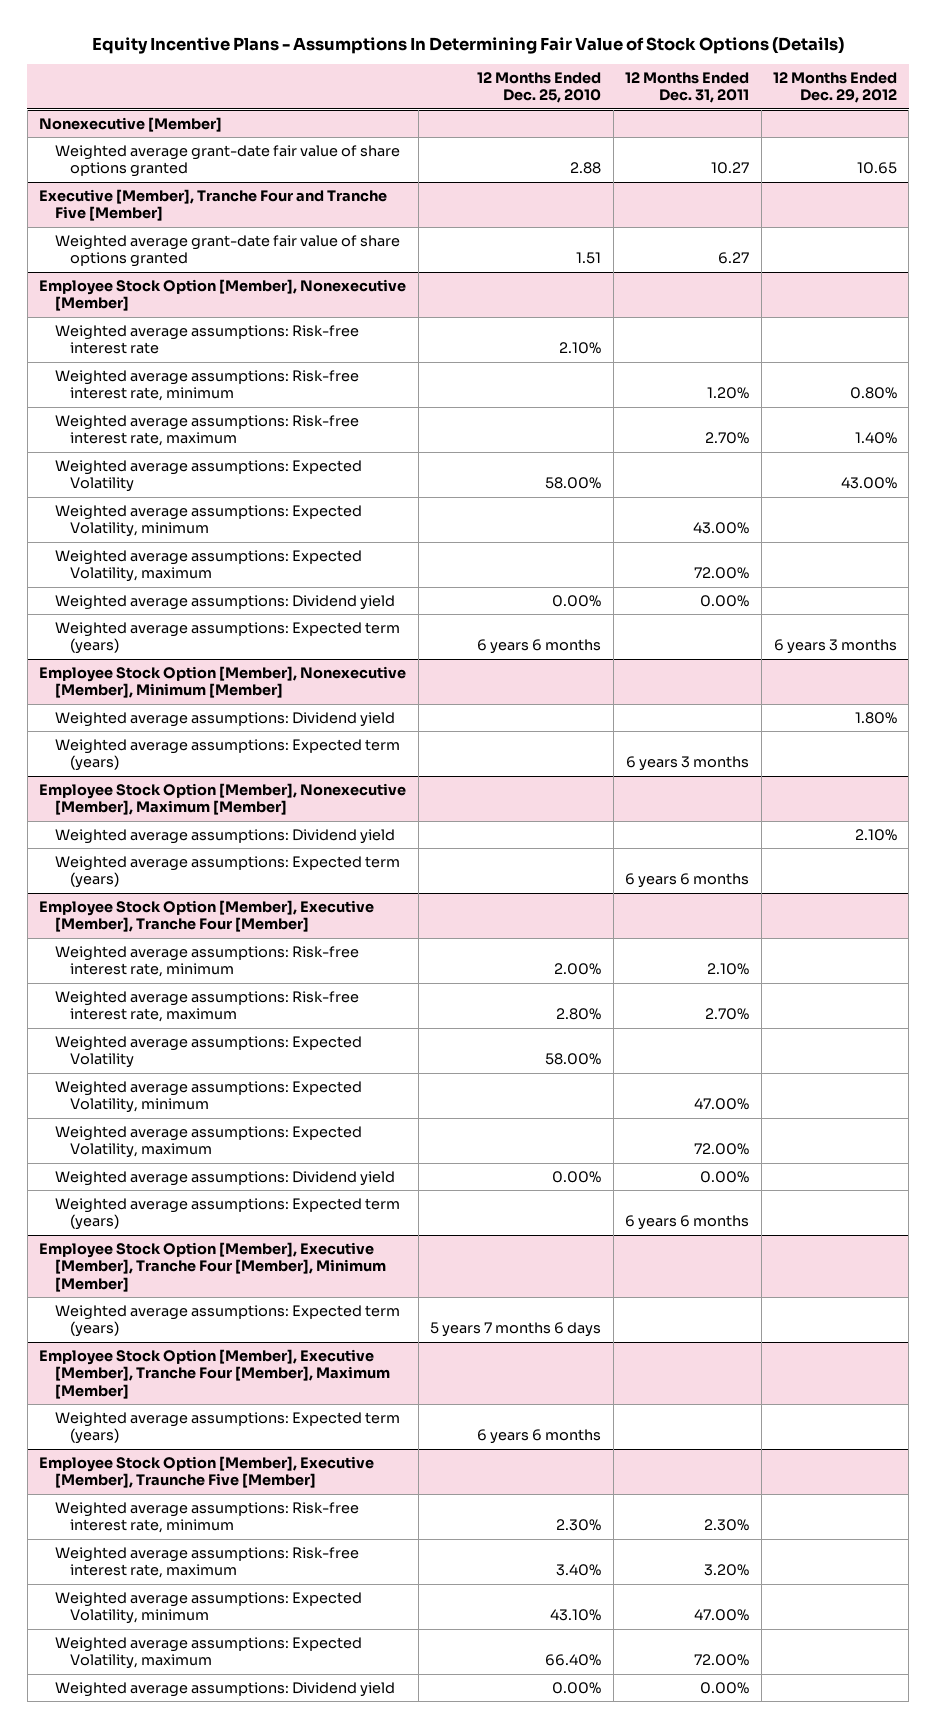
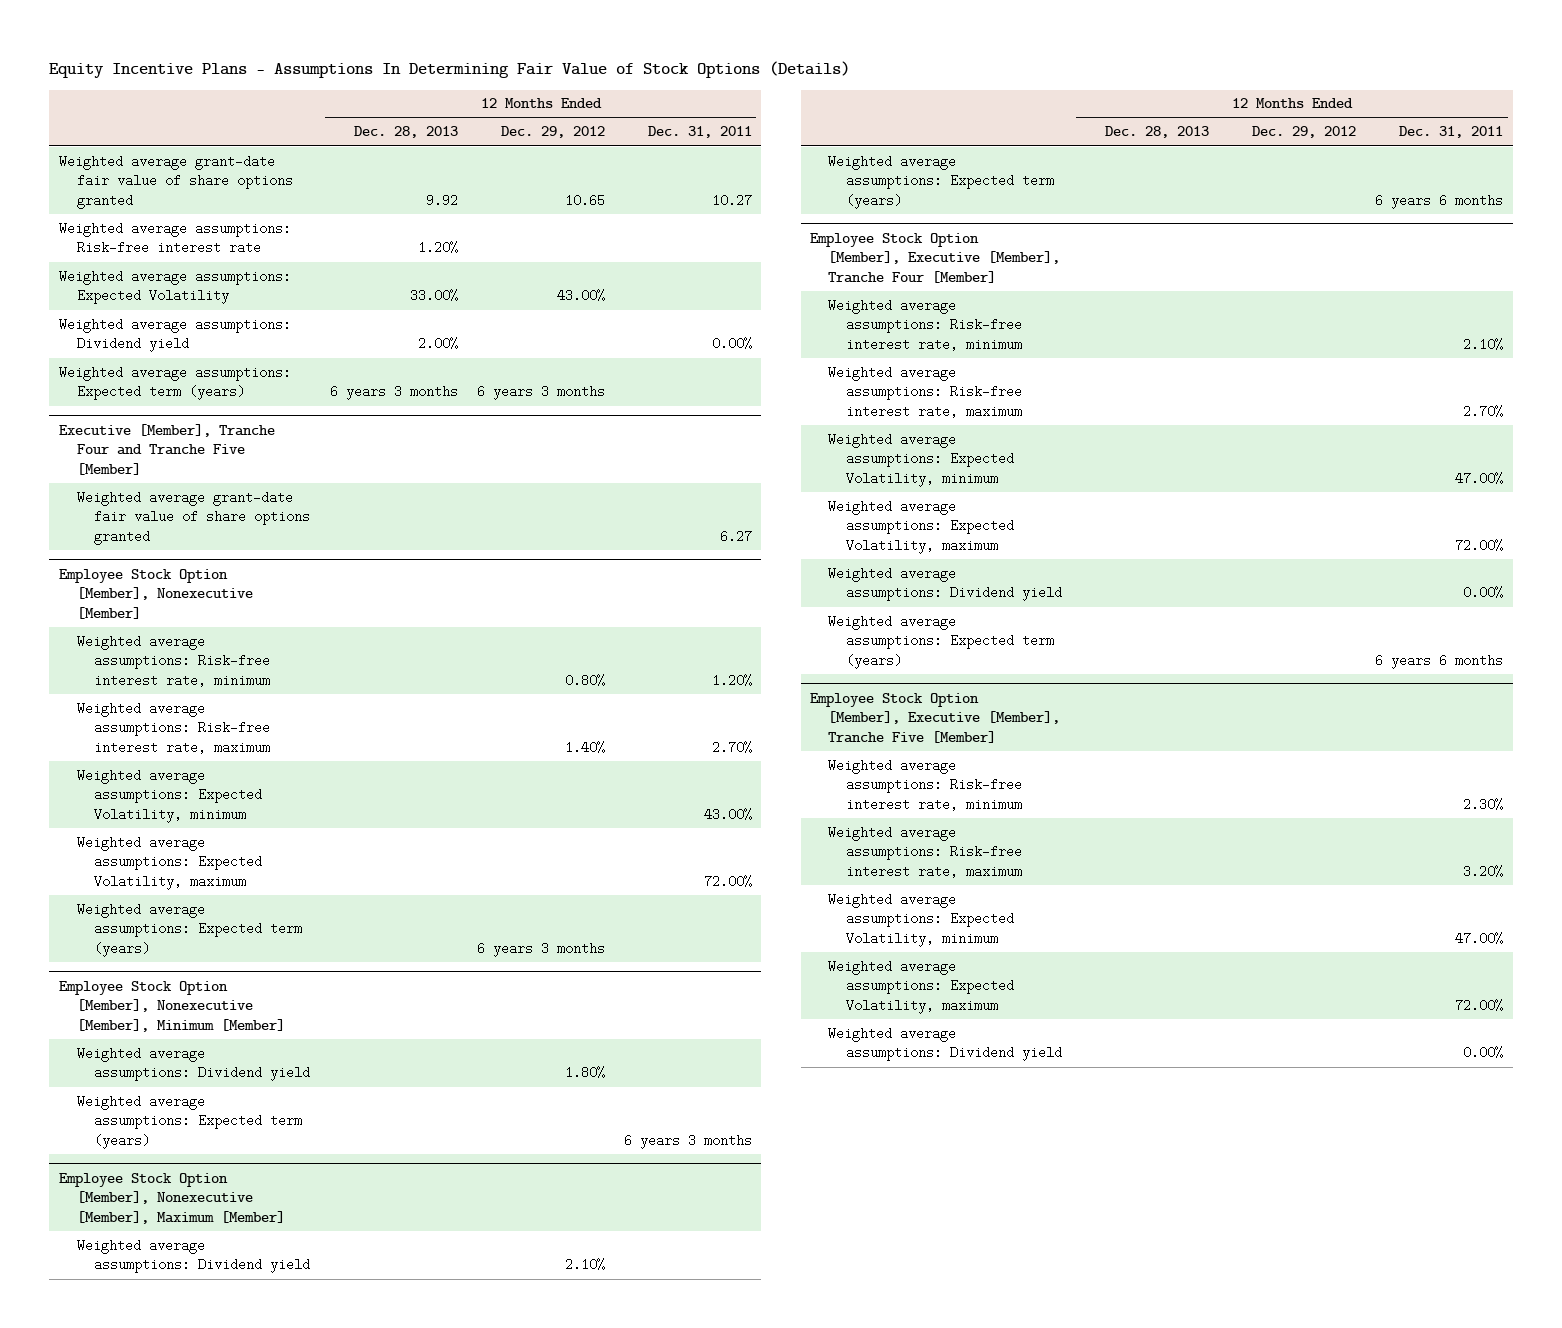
- | 12 Months Ended Dec. 25, 2010 | 12 Months Ended Dec. 31, 2011 | 12 Months Ended Dec. 29, 2012
+ | 12 Months Ended Dec. 28, 2013 | 12 Months Ended Dec. 29, 2012 | 12 Months Ended Dec. 31, 2011
- Nonexecutive [Member]
+ Weighted average assumptions: Risk-free interest rate | 1.20% | |
+ Weighted average assumptions: Expected Volatility | 33.00% | 43.00% |
+ Weighted average assumptions: Dividend yield | 2.00% | | 0.00%
+ Weighted average assumptions: Expected term (years) | 6 years 3 months | 6 years 3 months |
@ Employee Stock Option [Member], Nonexecutive [Member]
- Weighted average assumptions: Risk-free interest rate | 2.10% | |
- Weighted average assumptions: Expected Volatility | 58.00% | | 43.00%
- Weighted average assumptions: Dividend yield | 0.00% | 0.00% |
@ Employee Stock Option [Member], Executive [Member], Tranche Four [Member]
- Weighted average assumptions: Expected Volatility | 58.00% | |
- Employee Stock Option [Member], Executive [Member], Tranche Four [Member], Minimum [Member]
- Weighted average assumptions: Expected term (years) | 5 years 7 months 6 days | |
- Employee Stock Option [Member], Executive [Member], Tranche Four [Member], Maximum [Member]
- Weighted average assumptions: Expected term (years) | 6 years 6 months | |
- Employee Stock Option [Member], Executive [Member], Traunche Five [Member]
+ Employee Stock Option [Member], Executive [Member], Tranche Five [Member]

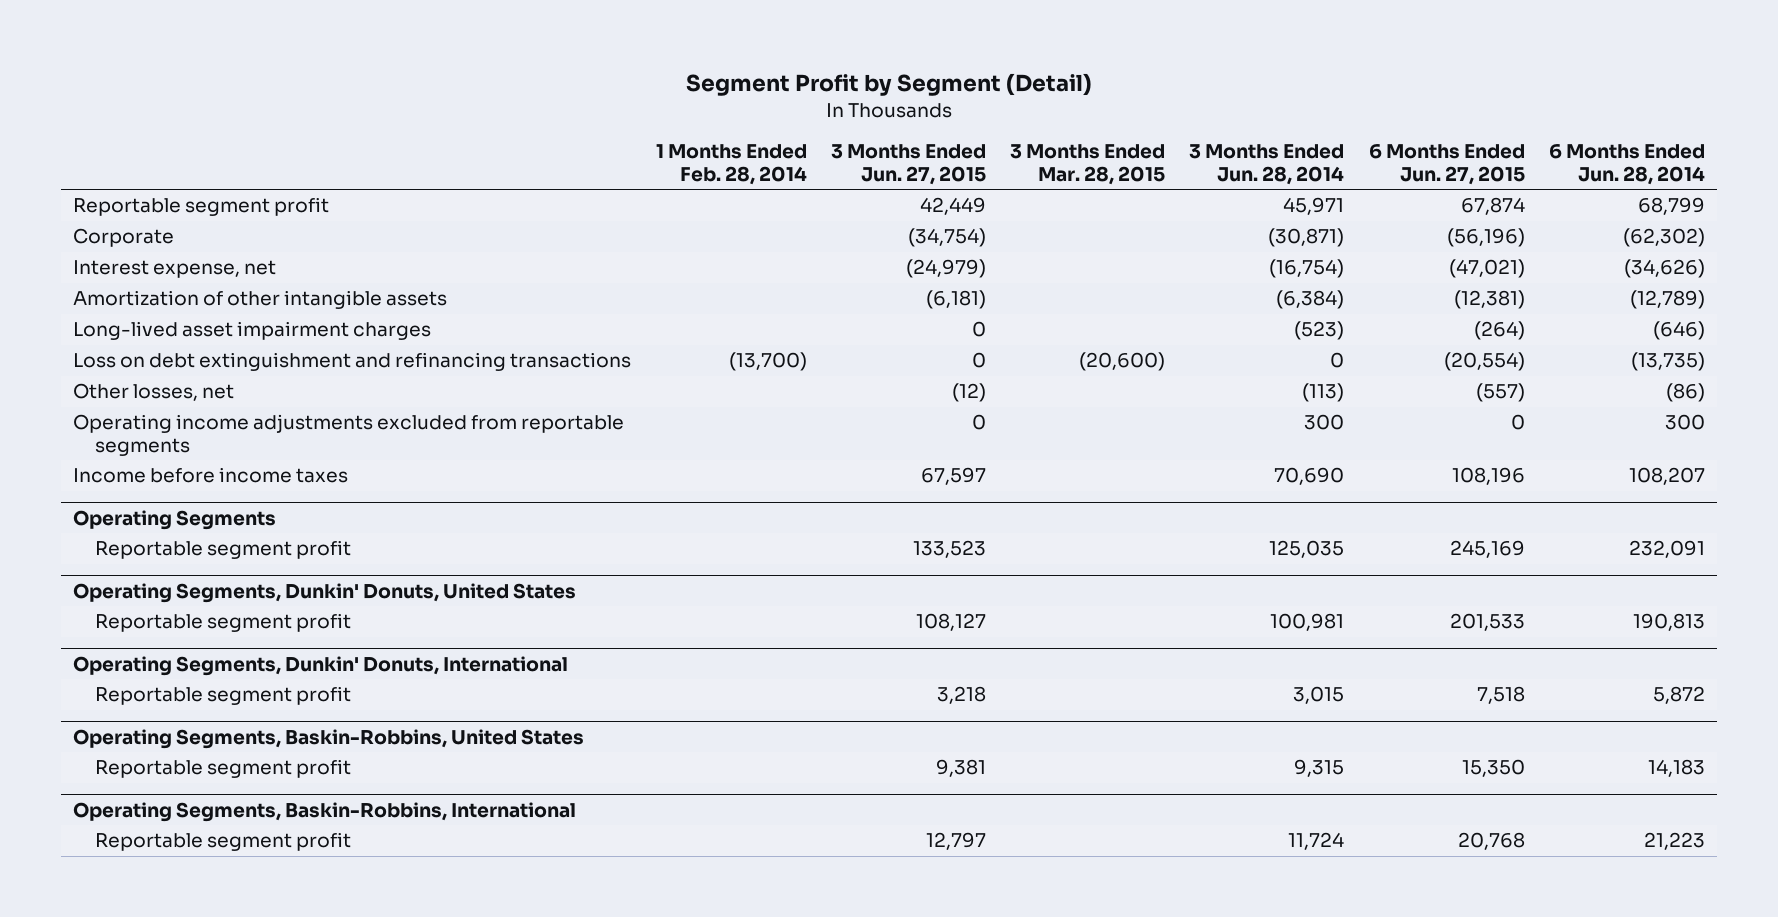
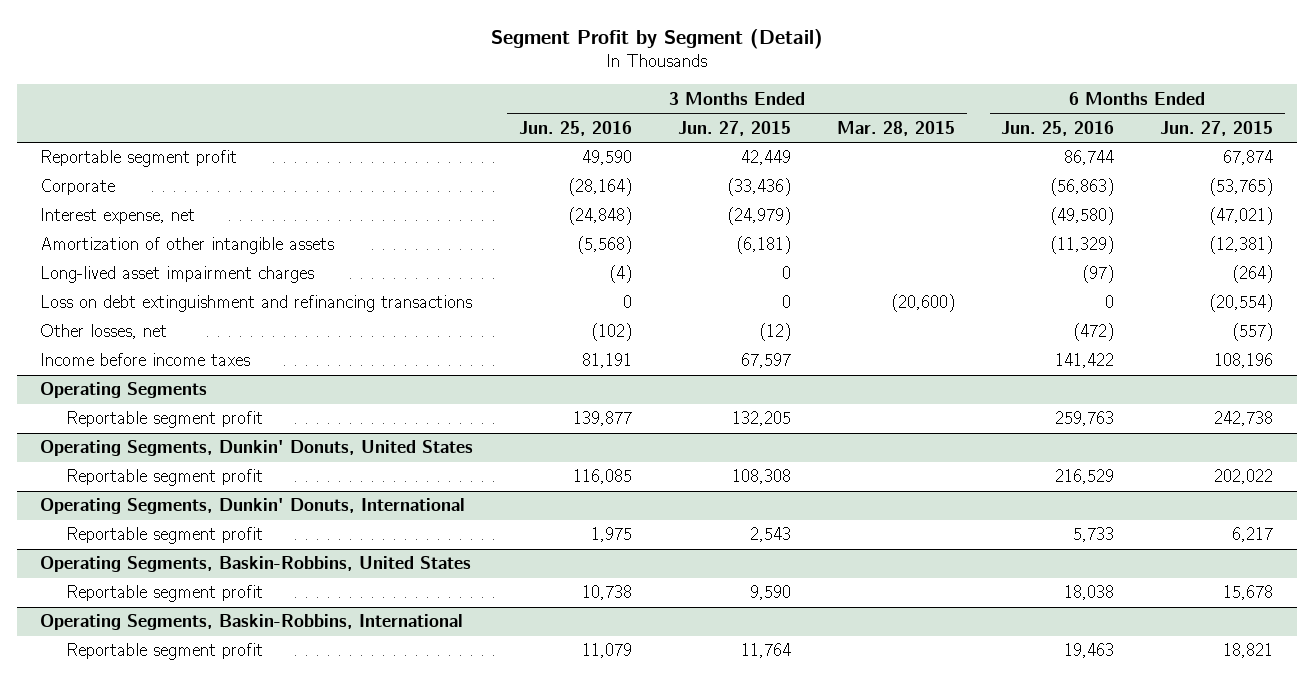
- | 1 Months Ended Feb. 28, 2014 | 3 Months Ended Jun. 27, 2015 | 3 Months Ended Mar. 28, 2015 | 3 Months Ended Jun. 28, 2014 | 6 Months Ended Jun. 27, 2015 | 6 Months Ended Jun. 28, 2014
+ | 3 Months Ended Jun. 25, 2016 | 3 Months Ended Jun. 27, 2015 | 3 Months Ended Mar. 28, 2015 | 6 Months Ended Jun. 25, 2016 | 6 Months Ended Jun. 27, 2015
- Corporate | | (34,754) | | (30,871) | (56,196) | (62,302)
+ Corporate | (28,164) | (33,436) | | (56,863) | (53,765)
- Operating income adjustments excluded from reportable segments | | 0 | | 300 | 0 | 300
@ Operating Segments
- Reportable segment profit | | 133,523 | | 125,035 | 245,169 | 232,091
+ Reportable segment profit | 139,877 | 132,205 | | 259,763 | 242,738
@ Operating Segments, Dunkin' Donuts, United States
- Reportable segment profit | | 108,127 | | 100,981 | 201,533 | 190,813
+ Reportable segment profit | 116,085 | 108,308 | | 216,529 | 202,022
@ Operating Segments, Dunkin' Donuts, International
- Reportable segment profit | | 3,218 | | 3,015 | 7,518 | 5,872
+ Reportable segment profit | 1,975 | 2,543 | | 5,733 | 6,217
@ Operating Segments, Baskin-Robbins, United States
- Reportable segment profit | | 9,381 | | 9,315 | 15,350 | 14,183
+ Reportable segment profit | 10,738 | 9,590 | | 18,038 | 15,678
@ Operating Segments, Baskin-Robbins, International
- Reportable segment profit | | 12,797 | | 11,724 | 20,768 | 21,223
+ Reportable segment profit | 11,079 | 11,764 | | 19,463 | 18,821

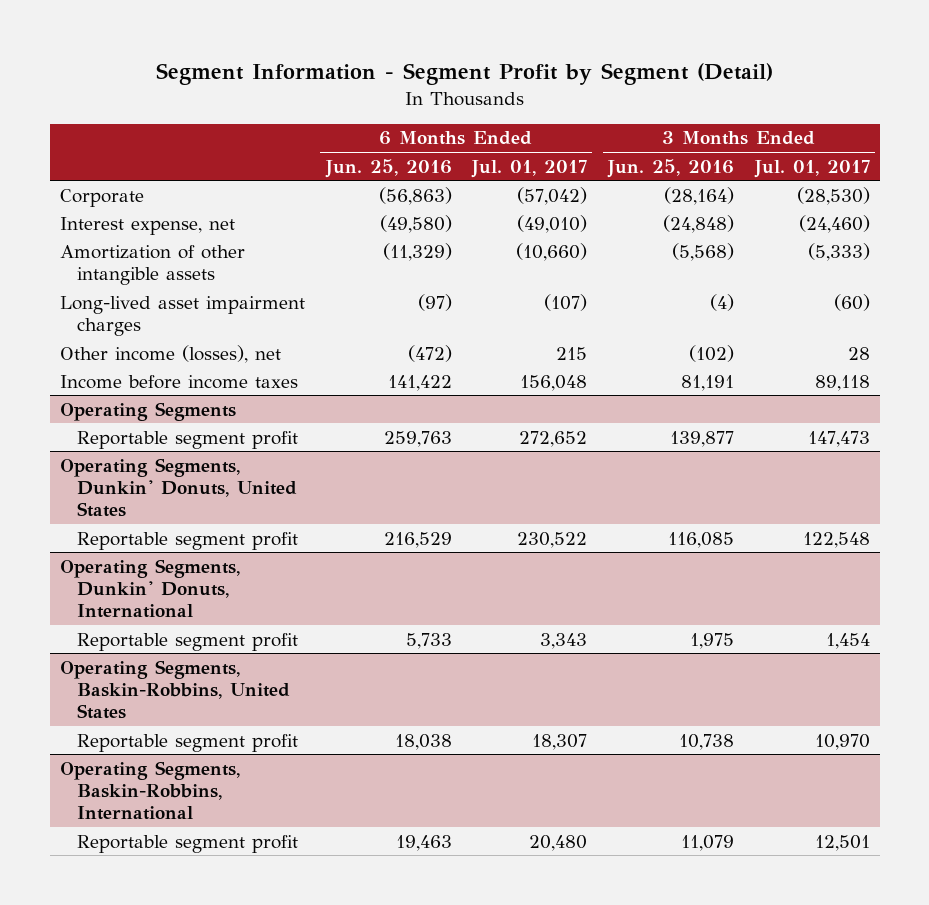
- Segment Profit by Segment (Detail)
+ Segment Information - Segment Profit by Segment (Detail)
- | 3 Months Ended Jun. 25, 2016 | 3 Months Ended Jun. 27, 2015 | 3 Months Ended Mar. 28, 2015 | 6 Months Ended Jun. 25, 2016 | 6 Months Ended Jun. 27, 2015
+ | 6 Months Ended Jun. 25, 2016 | 6 Months Ended Jul. 01, 2017 | 3 Months Ended Jun. 25, 2016 | 3 Months Ended Jul. 01, 2017
- Reportable segment profit | 49,590 | 42,449 | | 86,744 | 67,874
- Loss on debt extinguishment and refinancing transactions | 0 | 0 | (20,600) | 0 | (20,554)
- Other losses, net | (102) | (12) | | (472) | (557)
+ Other income (losses), net | (472) | 215 | (102) | 28

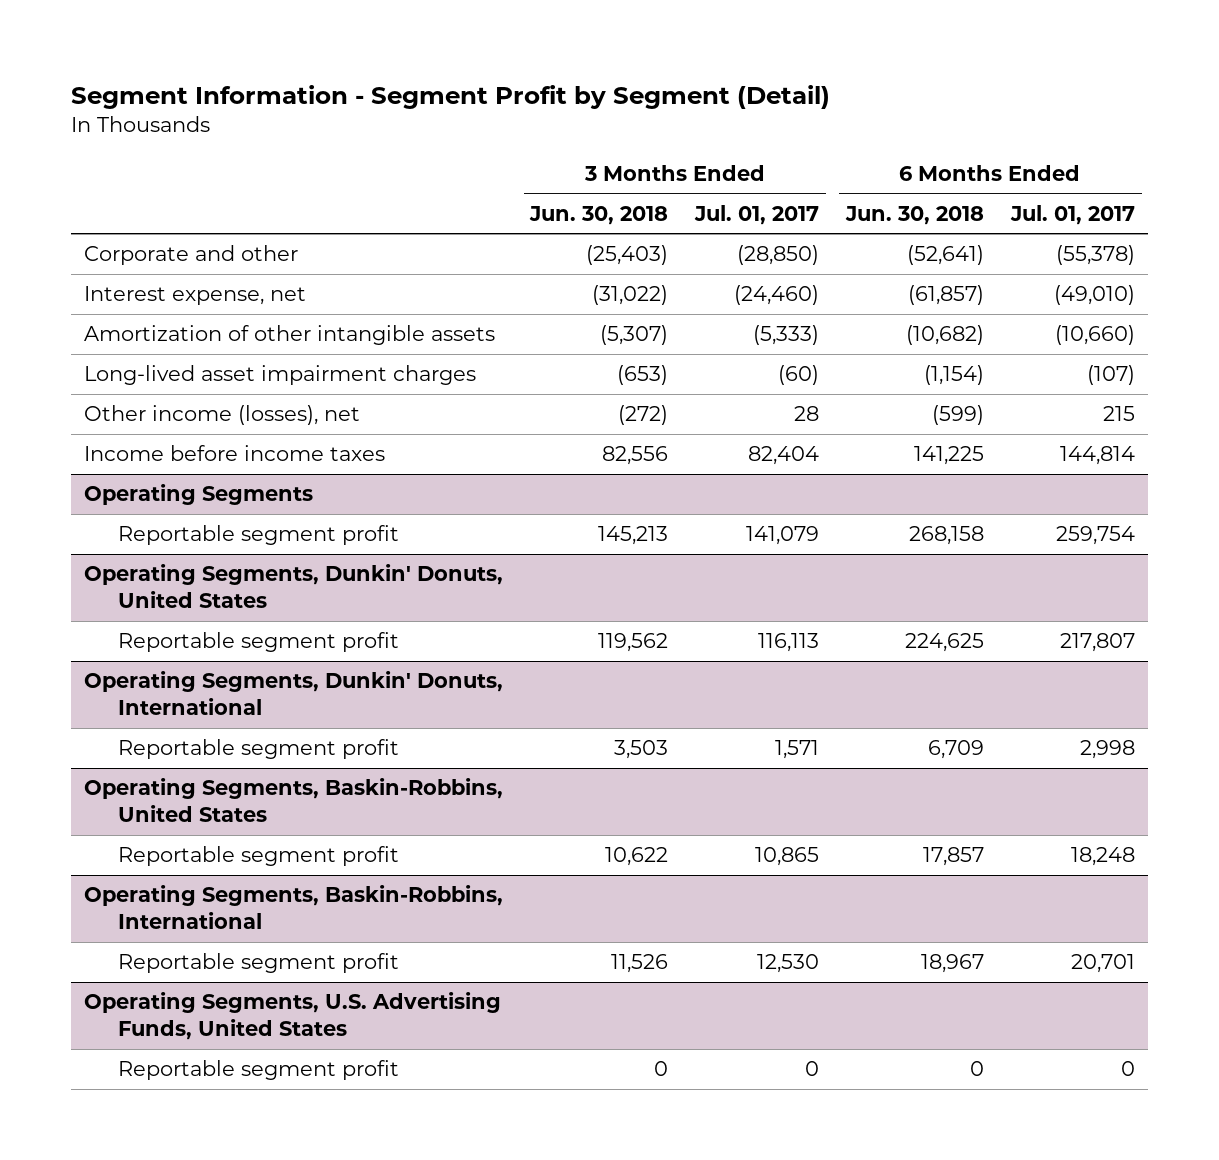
- | 6 Months Ended Jun. 25, 2016 | 6 Months Ended Jul. 01, 2017 | 3 Months Ended Jun. 25, 2016 | 3 Months Ended Jul. 01, 2017
+ | 3 Months Ended Jun. 30, 2018 | 3 Months Ended Jul. 01, 2017 | 6 Months Ended Jun. 30, 2018 | 6 Months Ended Jul. 01, 2017
- Corporate | (56,863) | (57,042) | (28,164) | (28,530)
+ Corporate and other | (25,403) | (28,850) | (52,641) | (55,378)
- Income before income taxes | 141,422 | 156,048 | 81,191 | 89,118
+ Income before income taxes | 82,556 | 82,404 | 141,225 | 144,814
@ Operating Segments
- Reportable segment profit | 259,763 | 272,652 | 139,877 | 147,473
+ Reportable segment profit | 145,213 | 141,079 | 268,158 | 259,754
@ Operating Segments, Dunkin' Donuts, United States
- Reportable segment profit | 216,529 | 230,522 | 116,085 | 122,548
+ Reportable segment profit | 119,562 | 116,113 | 224,625 | 217,807
@ Operating Segments, Dunkin' Donuts, International
- Reportable segment profit | 5,733 | 3,343 | 1,975 | 1,454
+ Reportable segment profit | 3,503 | 1,571 | 6,709 | 2,998
@ Operating Segments, Baskin-Robbins, United States
- Reportable segment profit | 18,038 | 18,307 | 10,738 | 10,970
+ Reportable segment profit | 10,622 | 10,865 | 17,857 | 18,248
@ Operating Segments, Baskin-Robbins, International
- Reportable segment profit | 19,463 | 20,480 | 11,079 | 12,501
+ Reportable segment profit | 11,526 | 12,530 | 18,967 | 20,701
+ Operating Segments, U.S. Advertising Funds, United States
+ Reportable segment profit | 0 | 0 | 0 | 0

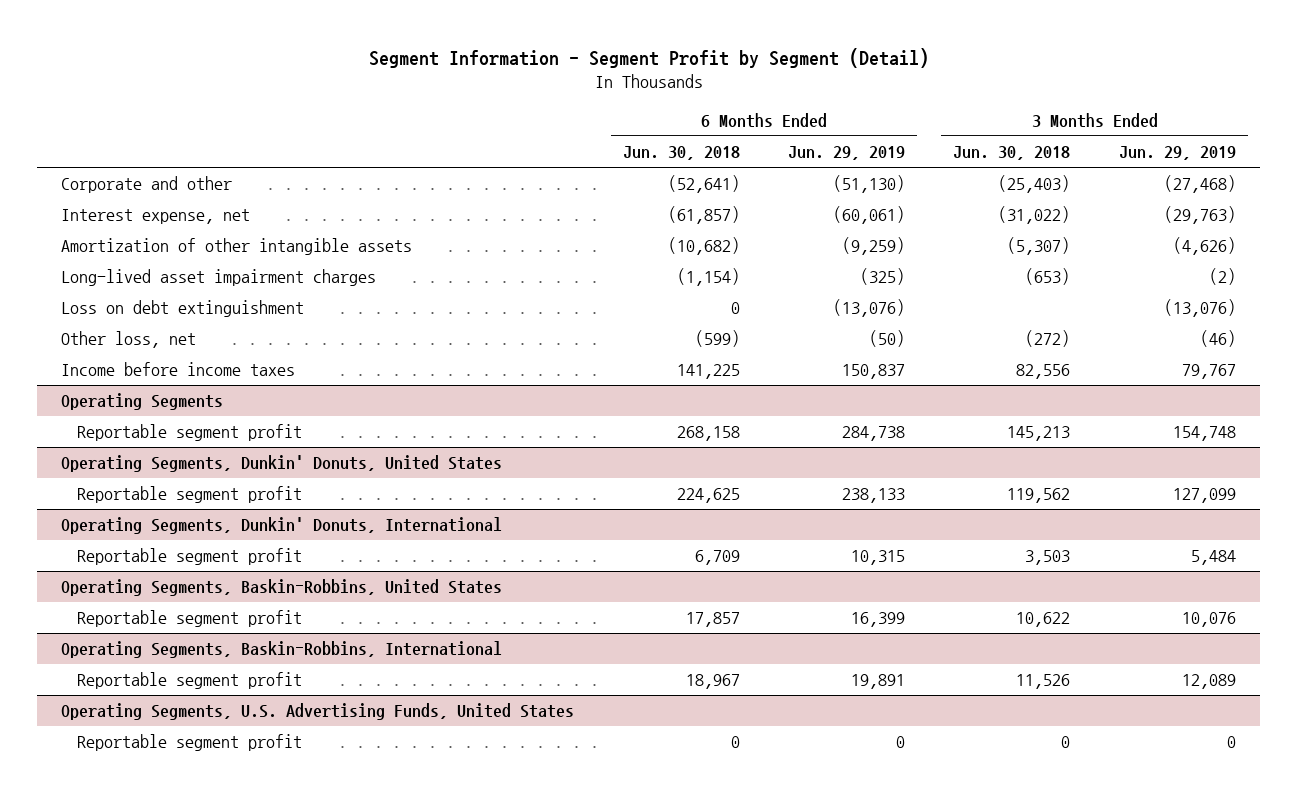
- | 3 Months Ended Jun. 30, 2018 | 3 Months Ended Jul. 01, 2017 | 6 Months Ended Jun. 30, 2018 | 6 Months Ended Jul. 01, 2017
+ | 6 Months Ended Jun. 30, 2018 | 6 Months Ended Jun. 29, 2019 | 3 Months Ended Jun. 30, 2018 | 3 Months Ended Jun. 29, 2019
- Other income (losses), net | (272) | 28 | (599) | 215
+ Loss on debt extinguishment | 0 | (13,076) | | (13,076)
+ Other loss, net | (599) | (50) | (272) | (46)

